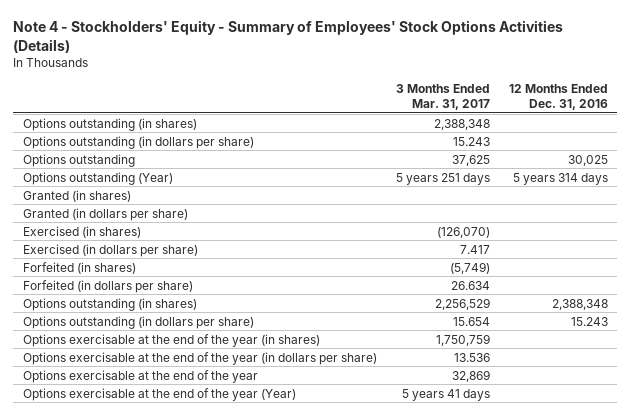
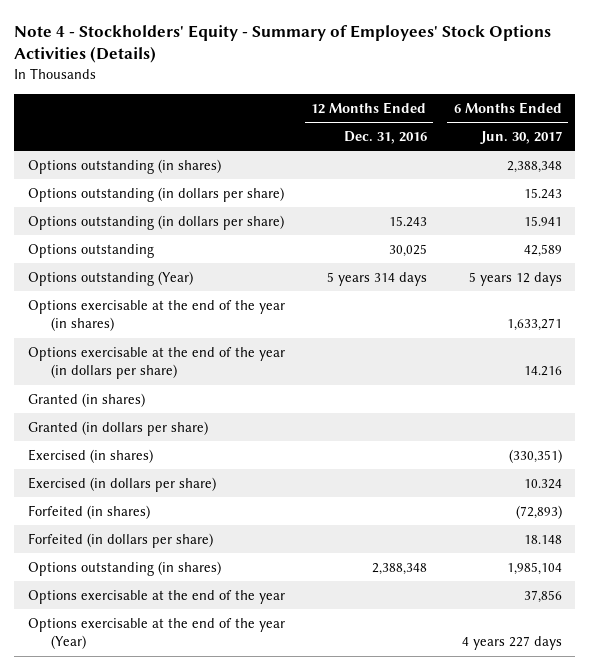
- | 3 Months Ended Mar. 31, 2017 | 12 Months Ended Dec. 31, 2016
+ | 12 Months Ended Dec. 31, 2016 | 6 Months Ended Jun. 30, 2017
moved up: Options outstanding (in dollars per share) | 15.243 | 15.941
moved up: Options exercisable at the end of the year (in shares) | | 1,633,271
moved up: Options exercisable at the end of the year (in dollars per share) | | 14.216

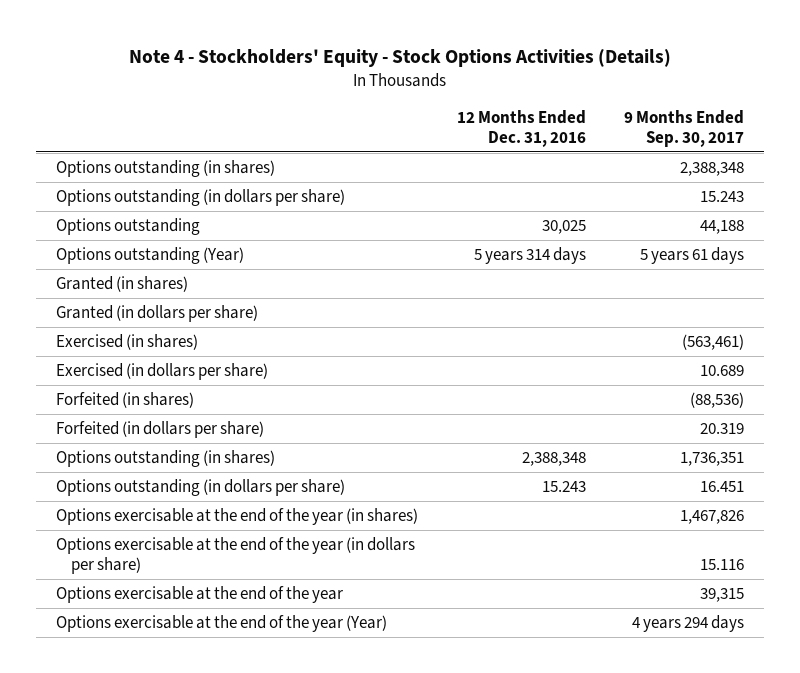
- Note 4 - Stockholders' Equity - Summary of Employees' Stock Options Activities (Details)
+ Note 4 - Stockholders' Equity - Stock Options Activities (Details)
- | 12 Months Ended Dec. 31, 2016 | 6 Months Ended Jun. 30, 2017
+ | 12 Months Ended Dec. 31, 2016 | 9 Months Ended Sep. 30, 2017
moved down: Options outstanding (in dollars per share) | 15.243 | 16.451
moved down: Options exercisable at the end of the year (in shares) | | 1,467,826
moved down: Options exercisable at the end of the year (in dollars per share) | | 15.116

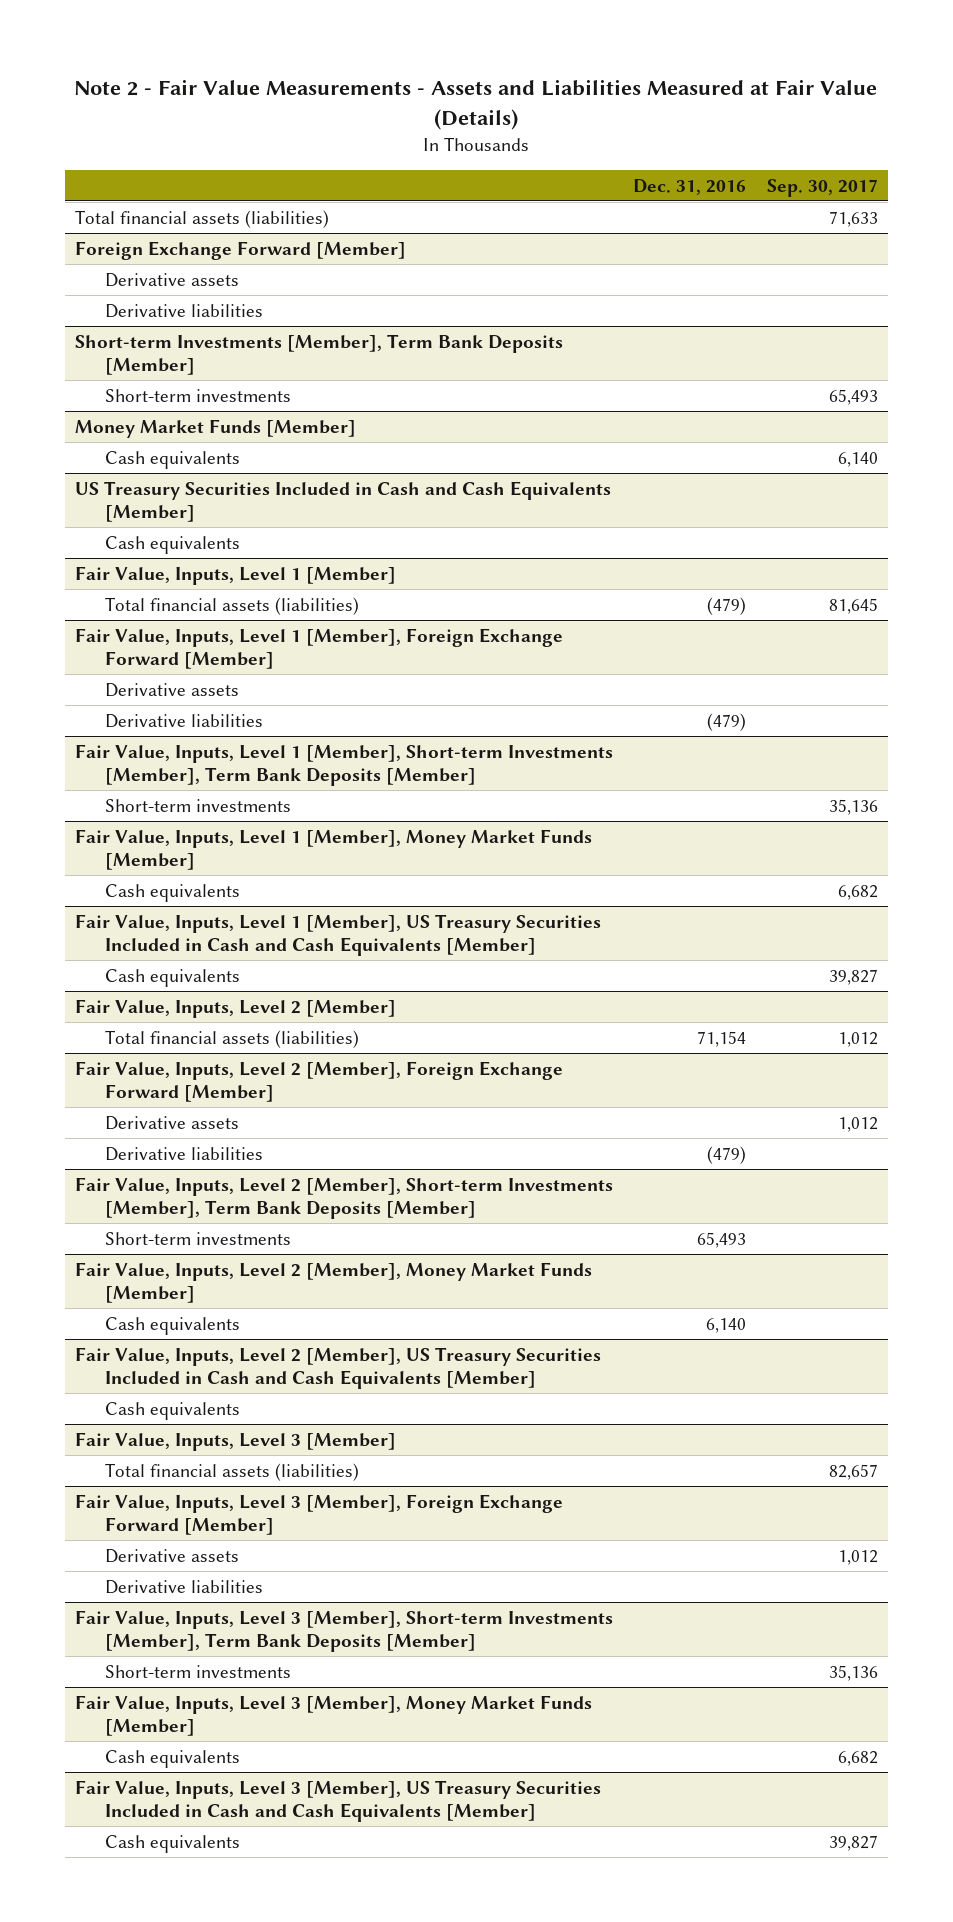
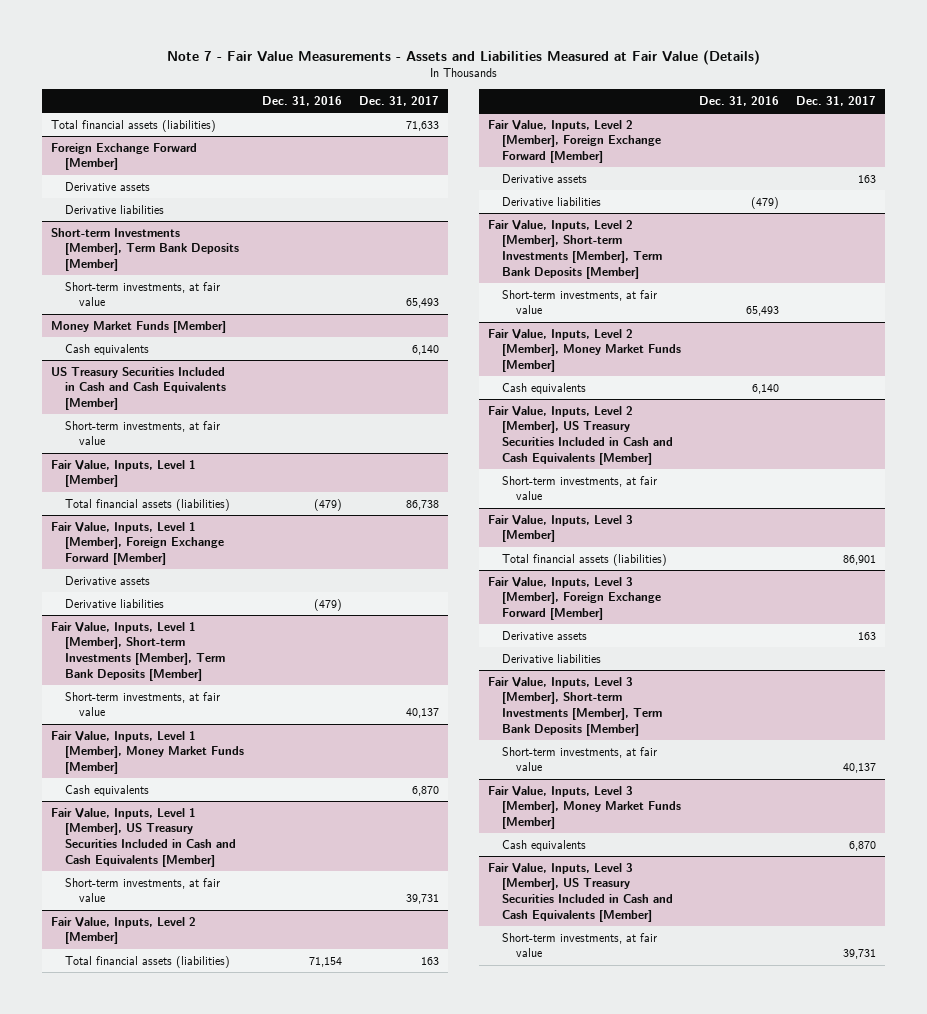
- Note 2 - Fair Value Measurements - Assets and Liabilities Measured at Fair Value (Details)
+ Note 7 - Fair Value Measurements - Assets and Liabilities Measured at Fair Value (Details)
- | Dec. 31, 2016 | Sep. 30, 2017
+ | Dec. 31, 2016 | Dec. 31, 2017
@ Short-term Investments [Member], Term Bank Deposits [Member]
- Short-term investments | | 65,493
+ Short-term investments, at fair value | | 65,493
@ US Treasury Securities Included in Cash and Cash Equivalents [Member]
- Cash equivalents
+ Short-term investments, at fair value
@ Fair Value, Inputs, Level 1 [Member], Short-term Investments [Member], Term Bank Deposits [Member]
- Short-term investments | | 35,136
+ Short-term investments, at fair value | | 40,137
@ Fair Value, Inputs, Level 1 [Member], US Treasury Securities Included in Cash and Cash Equivalents [Member]
- Cash equivalents | | 39,827
+ Short-term investments, at fair value | | 39,731
@ Fair Value, Inputs, Level 2 [Member], Short-term Investments [Member], Term Bank Deposits [Member]
- Short-term investments | 65,493 |
+ Short-term investments, at fair value | 65,493 |
@ Fair Value, Inputs, Level 2 [Member], US Treasury Securities Included in Cash and Cash Equivalents [Member]
- Cash equivalents
+ Short-term investments, at fair value
@ Fair Value, Inputs, Level 3 [Member], Short-term Investments [Member], Term Bank Deposits [Member]
- Short-term investments | | 35,136
+ Short-term investments, at fair value | | 40,137
@ Fair Value, Inputs, Level 3 [Member], US Treasury Securities Included in Cash and Cash Equivalents [Member]
- Cash equivalents | | 39,827
+ Short-term investments, at fair value | | 39,731

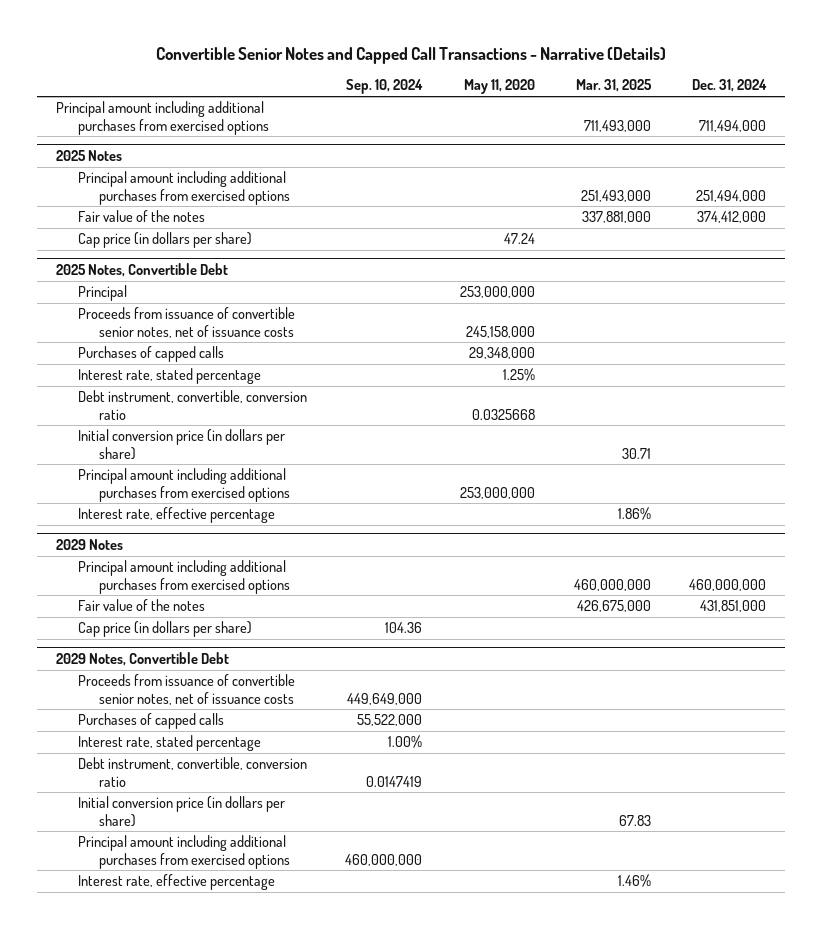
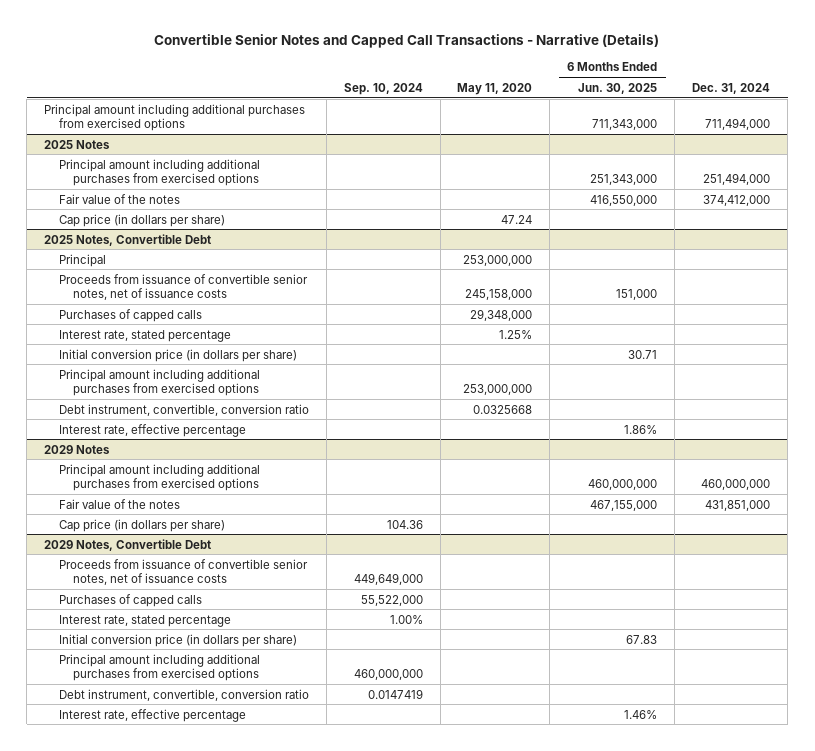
- | Sep. 10, 2024 | May 11, 2020 | Mar. 31, 2025 | Dec. 31, 2024
+ | Sep. 10, 2024 | May 11, 2020 | 6 Months Ended Jun. 30, 2025 | Dec. 31, 2024
@ 2025 Notes, Convertible Debt
moved down: Debt instrument, convertible, conversion ratio | | 0.0325668 | |
@ 2029 Notes, Convertible Debt
moved down: Debt instrument, convertible, conversion ratio | 0.0147419 | | |

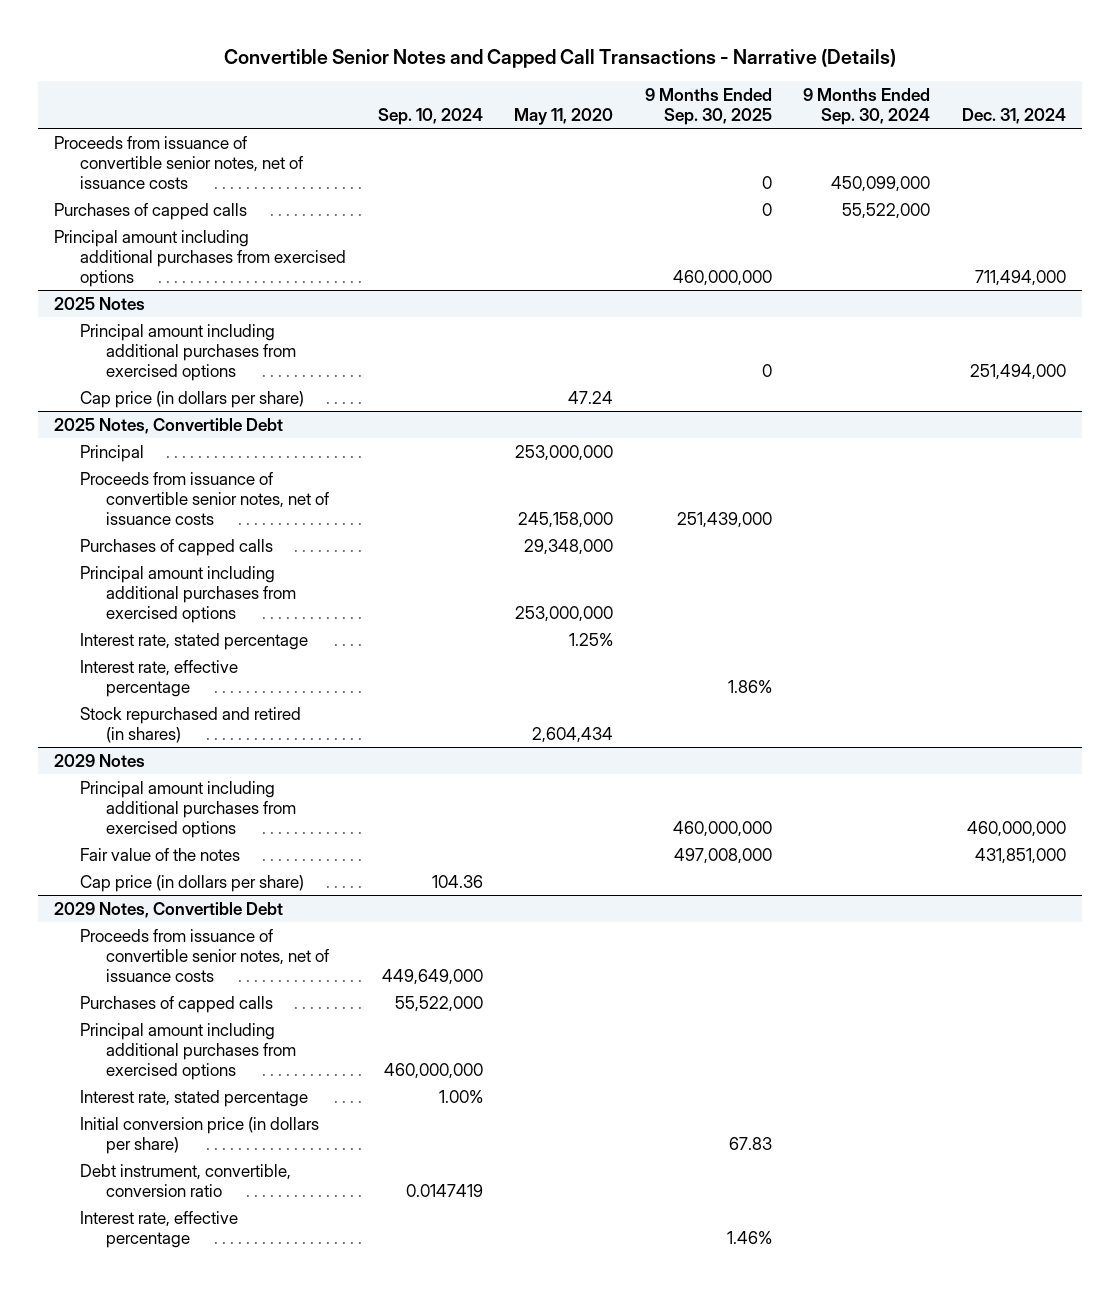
- | Sep. 10, 2024 | May 11, 2020 | 6 Months Ended Jun. 30, 2025 | Dec. 31, 2024
+ | Sep. 10, 2024 | May 11, 2020 | 9 Months Ended Sep. 30, 2025 | 9 Months Ended Sep. 30, 2024 | Dec. 31, 2024
+ Proceeds from issuance of convertible senior notes, net of issuance costs | | | 0 | 450,099,000 |
+ Purchases of capped calls | | | 0 | 55,522,000 |
@ 2025 Notes
- Fair value of the notes | | | 416,550,000 | 374,412,000
@ 2025 Notes, Convertible Debt
- Initial conversion price (in dollars per share) | | | 30.71 |
- Debt instrument, convertible, conversion ratio | | 0.0325668 | |
moved down: Interest rate, stated percentage | | 1.25% | | |
+ Stock repurchased and retired (in shares) | | 2,604,434 | | |
@ 2029 Notes, Convertible Debt
moved up: Principal amount including additional purchases from exercised options | 460,000,000 | | | |

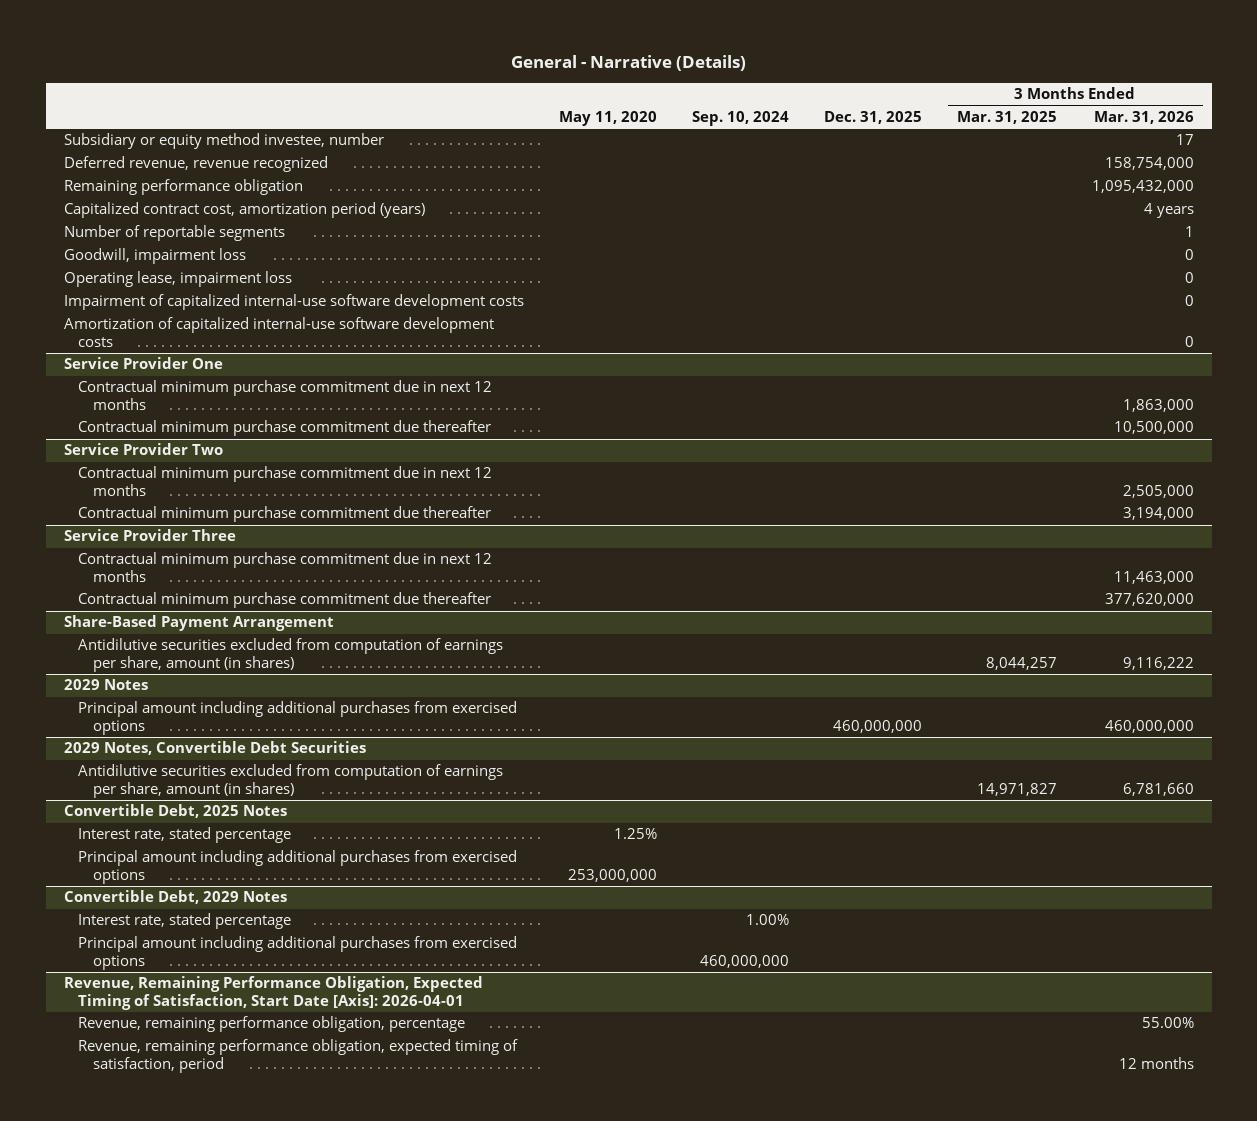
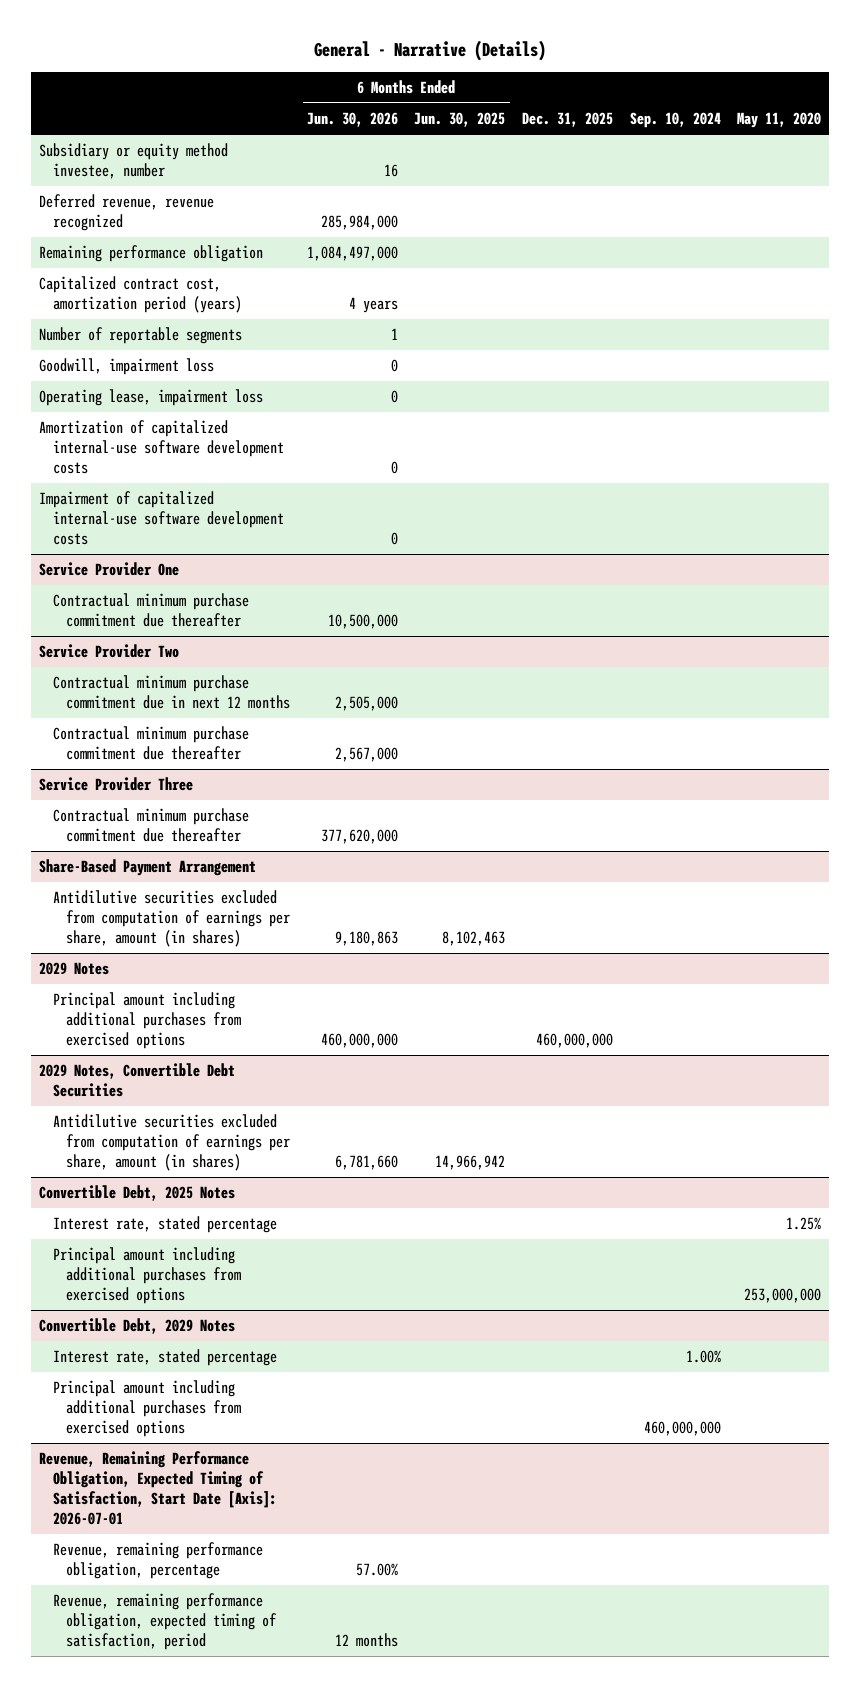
- | May 11, 2020 | Sep. 10, 2024 | Dec. 31, 2025 | 3 Months Ended Mar. 31, 2025 | 3 Months Ended Mar. 31, 2026
+ | 6 Months Ended Jun. 30, 2026 | 6 Months Ended Jun. 30, 2025 | Dec. 31, 2025 | Sep. 10, 2024 | May 11, 2020
moved down: Impairment of capitalized internal-use software development costs | 0 | | | |
@ Service Provider One
- Contractual minimum purchase commitment due in next 12 months | | | | | 1,863,000
@ Service Provider Three
- Contractual minimum purchase commitment due in next 12 months | | | | | 11,463,000
- Revenue, Remaining Performance Obligation, Expected Timing of Satisfaction, Start Date [Axis]: 2026-04-01
- Revenue, remaining performance obligation, percentage | | | | | 55.00%
- Revenue, remaining performance obligation, expected timing of satisfaction, period | | | | | 12 months
+ Revenue, Remaining Performance Obligation, Expected Timing of Satisfaction, Start Date [Axis]: 2026-07-01
+ Revenue, remaining performance obligation, percentage | 57.00% | | | |
+ Revenue, remaining performance obligation, expected timing of satisfaction, period | 12 months | | | |

